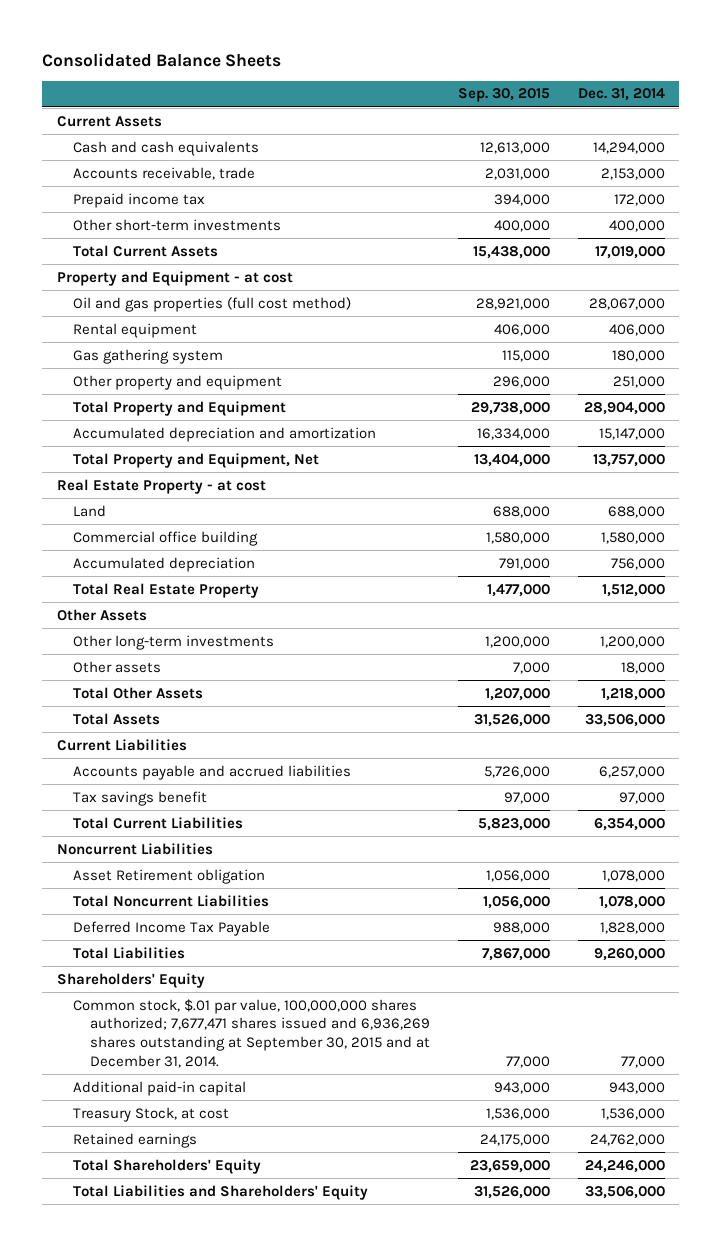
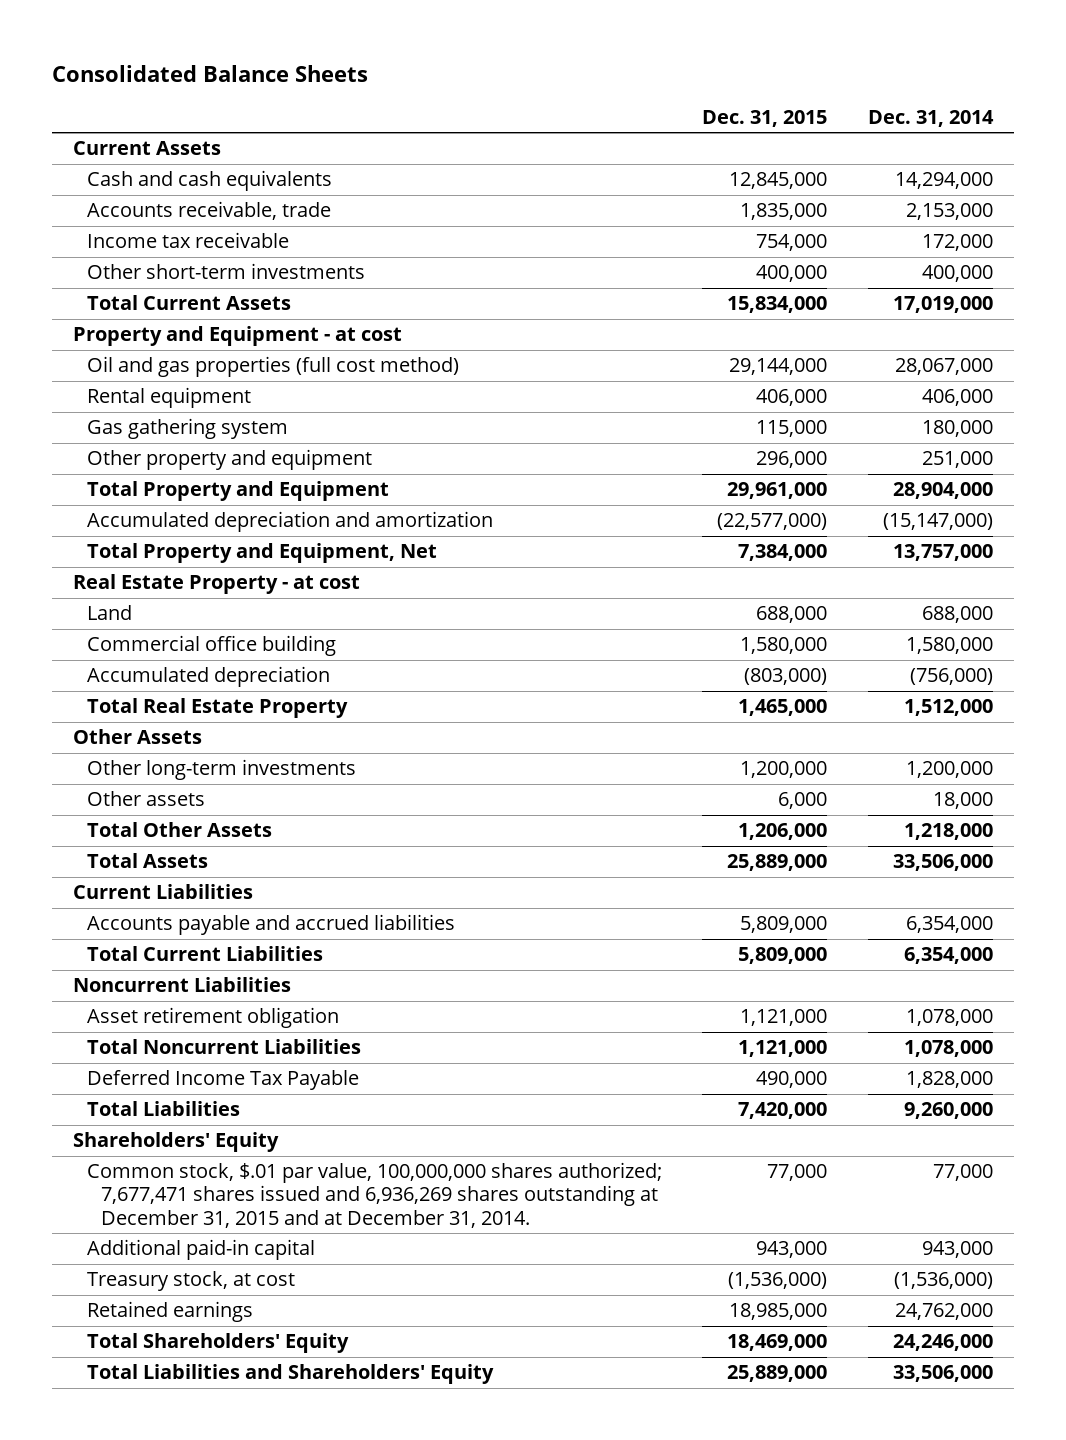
- | Sep. 30, 2015 | Dec. 31, 2014
+ | Dec. 31, 2015 | Dec. 31, 2014
- Prepaid income tax | 394,000 | 172,000
+ Income tax receivable | 754,000 | 172,000
- Accumulated depreciation and amortization | 16,334,000 | 15,147,000
+ Accumulated depreciation and amortization | (22,577,000) | (15,147,000)
- Accumulated depreciation | 791,000 | 756,000
+ Accumulated depreciation | (803,000) | (756,000)
- Accounts payable and accrued liabilities | 5,726,000 | 6,257,000
- Tax savings benefit | 97,000 | 97,000
+ Accounts payable and accrued liabilities | 5,809,000 | 6,354,000
- Asset Retirement obligation | 1,056,000 | 1,078,000
+ Asset retirement obligation | 1,121,000 | 1,078,000
- Common stock, $.01 par value, 100,000,000 shares authorized; 7,677,471 shares issued and 6,936,269 shares outstanding at September 30, 2015 and at December 31, 2014. | 77,000 | 77,000
+ Common stock, $.01 par value, 100,000,000 shares authorized; 7,677,471 shares issued and 6,936,269 shares outstanding at December 31, 2015 and at December 31, 2014. | 77,000 | 77,000
- Treasury Stock, at cost | 1,536,000 | 1,536,000
+ Treasury stock, at cost | (1,536,000) | (1,536,000)

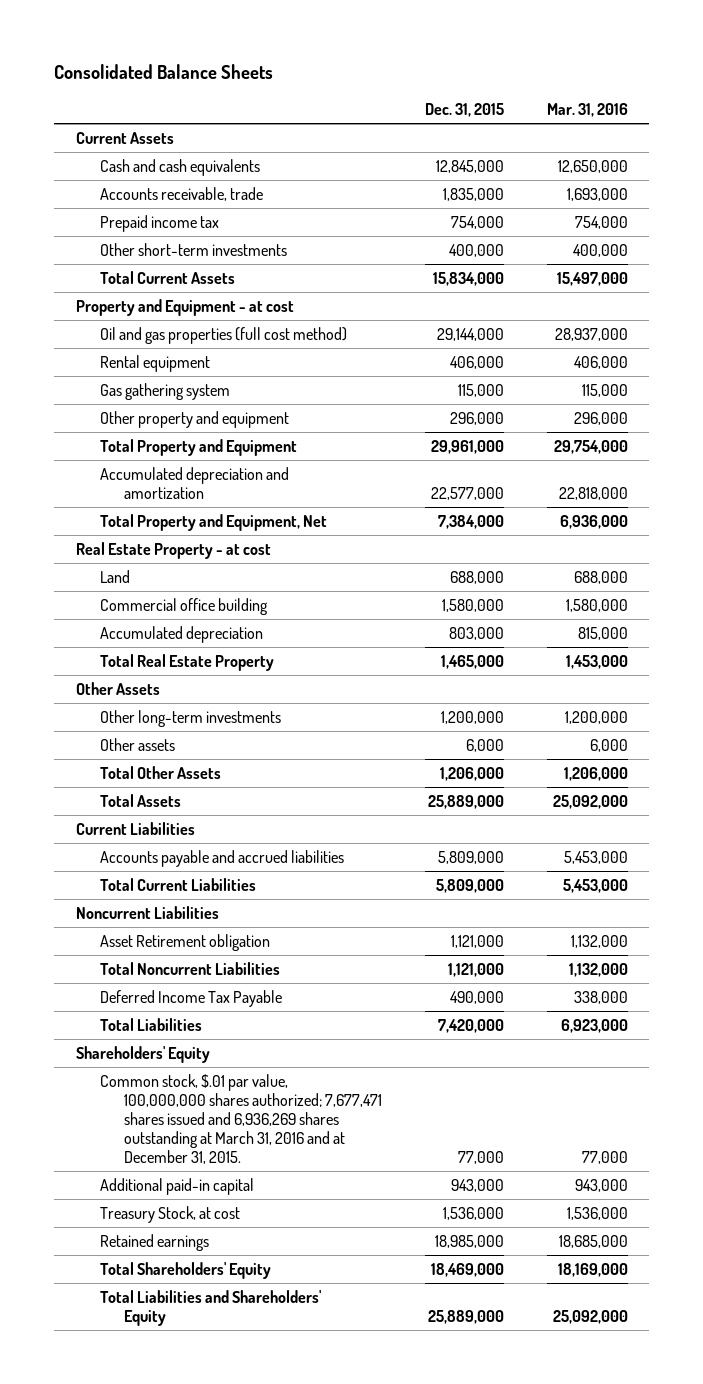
- | Dec. 31, 2015 | Dec. 31, 2014
+ | Dec. 31, 2015 | Mar. 31, 2016
- Income tax receivable | 754,000 | 172,000
+ Prepaid income tax | 754,000 | 754,000
- Accumulated depreciation and amortization | (22,577,000) | (15,147,000)
+ Accumulated depreciation and amortization | 22,577,000 | 22,818,000
- Accumulated depreciation | (803,000) | (756,000)
+ Accumulated depreciation | 803,000 | 815,000
- Asset retirement obligation | 1,121,000 | 1,078,000
+ Asset Retirement obligation | 1,121,000 | 1,132,000
- Common stock, $.01 par value, 100,000,000 shares authorized; 7,677,471 shares issued and 6,936,269 shares outstanding at December 31, 2015 and at December 31, 2014. | 77,000 | 77,000
+ Common stock, $.01 par value, 100,000,000 shares authorized; 7,677,471 shares issued and 6,936,269 shares outstanding at March 31, 2016 and at December 31, 2015. | 77,000 | 77,000
- Treasury stock, at cost | (1,536,000) | (1,536,000)
+ Treasury Stock, at cost | 1,536,000 | 1,536,000

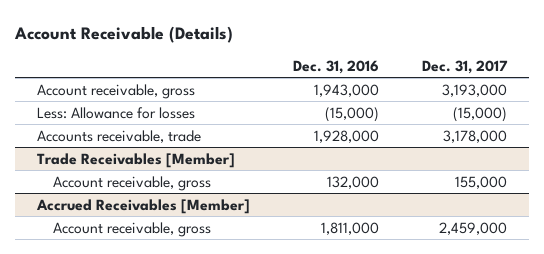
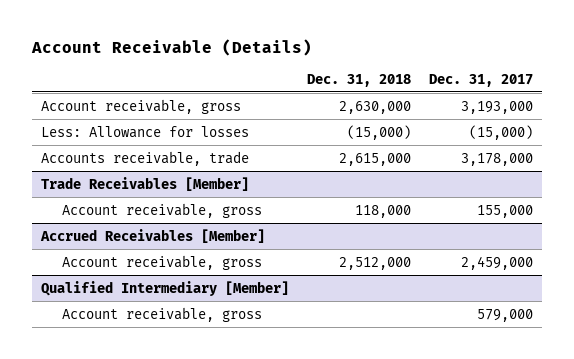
- | Dec. 31, 2016 | Dec. 31, 2017
+ | Dec. 31, 2018 | Dec. 31, 2017
+ Qualified Intermediary [Member]
+ Account receivable, gross | | 579,000

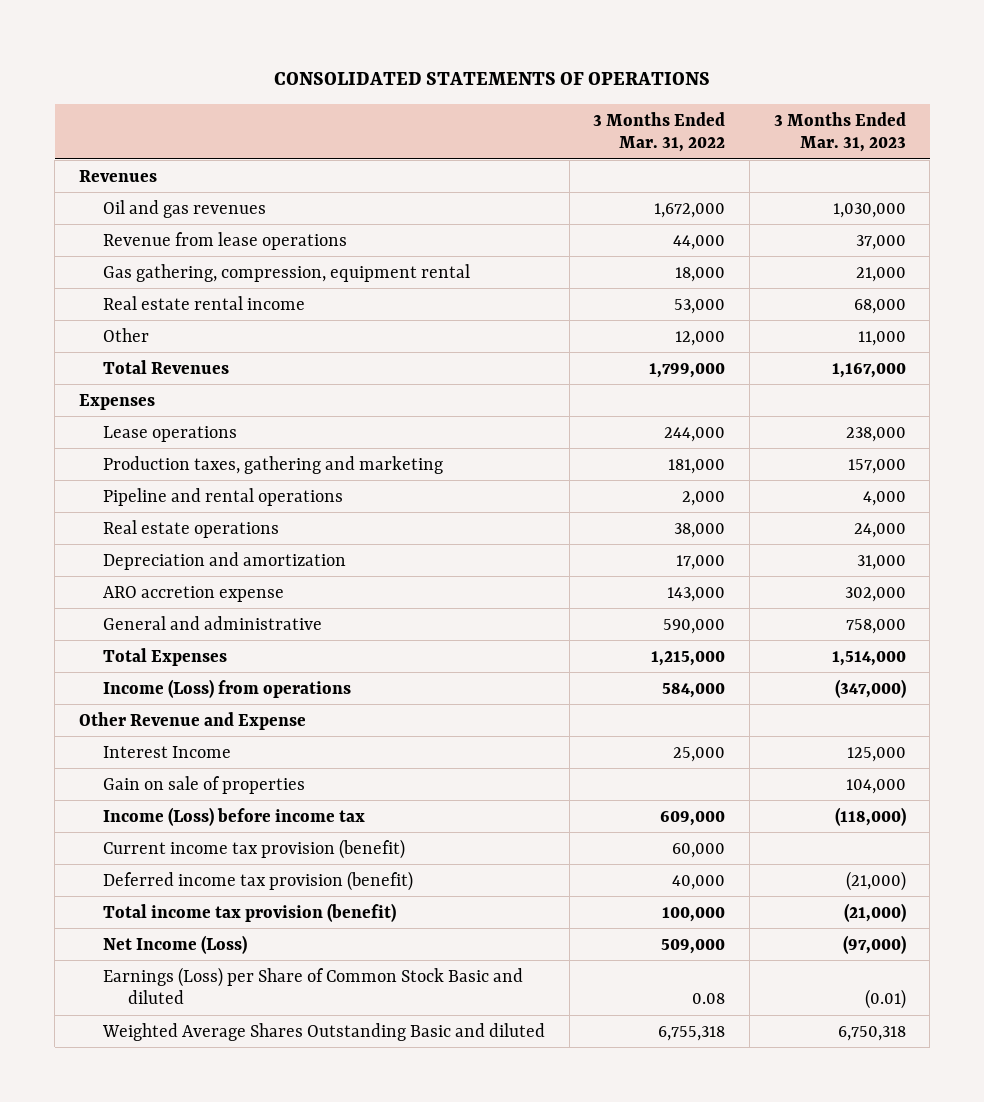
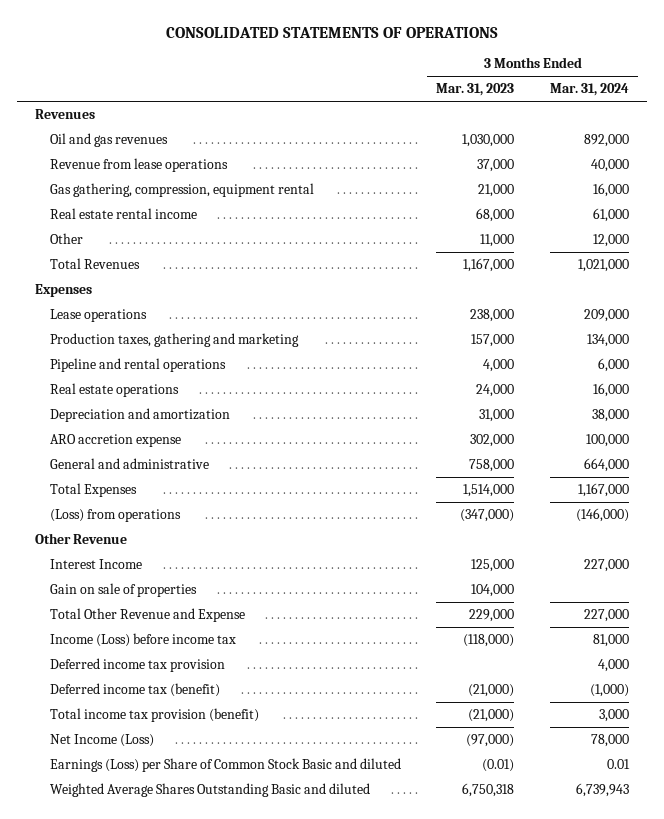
- | 3 Months Ended Mar. 31, 2022 | 3 Months Ended Mar. 31, 2023
+ | 3 Months Ended Mar. 31, 2023 | 3 Months Ended Mar. 31, 2024
- Income (Loss) from operations | 584,000 | (347,000)
- Other Revenue and Expense
+ (Loss) from operations | (347,000) | (146,000)
+ Other Revenue
+ Total Other Revenue and Expense | 229,000 | 227,000
- Current income tax provision (benefit) | 60,000 |
- Deferred income tax provision (benefit) | 40,000 | (21,000)
+ Deferred income tax provision | | 4,000
+ Deferred income tax (benefit) | (21,000) | (1,000)

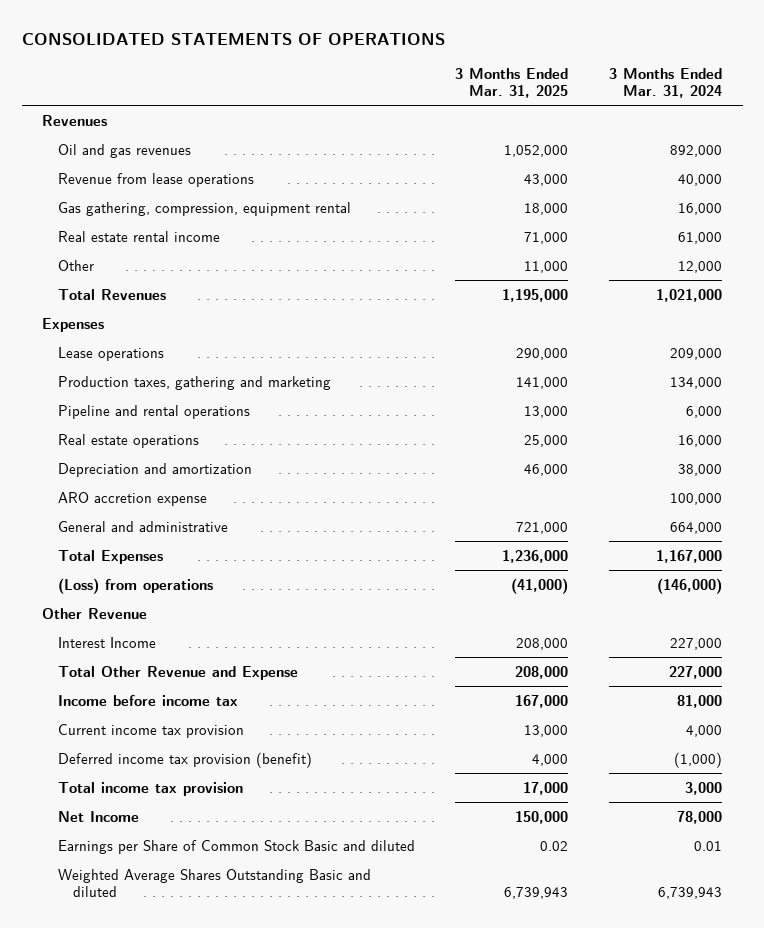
- | 3 Months Ended Mar. 31, 2023 | 3 Months Ended Mar. 31, 2024
+ | 3 Months Ended Mar. 31, 2025 | 3 Months Ended Mar. 31, 2024
- Gain on sale of properties | 104,000 |
- Income (Loss) before income tax | (118,000) | 81,000
- Deferred income tax provision | | 4,000
- Deferred income tax (benefit) | (21,000) | (1,000)
- Total income tax provision (benefit) | (21,000) | 3,000
- Net Income (Loss) | (97,000) | 78,000
- Earnings (Loss) per Share of Common Stock Basic and diluted | (0.01) | 0.01
+ Income before income tax | 167,000 | 81,000
+ Current income tax provision | 13,000 | 4,000
+ Deferred income tax provision (benefit) | 4,000 | (1,000)
+ Total income tax provision | 17,000 | 3,000
+ Net Income | 150,000 | 78,000
+ Earnings per Share of Common Stock Basic and diluted | 0.02 | 0.01

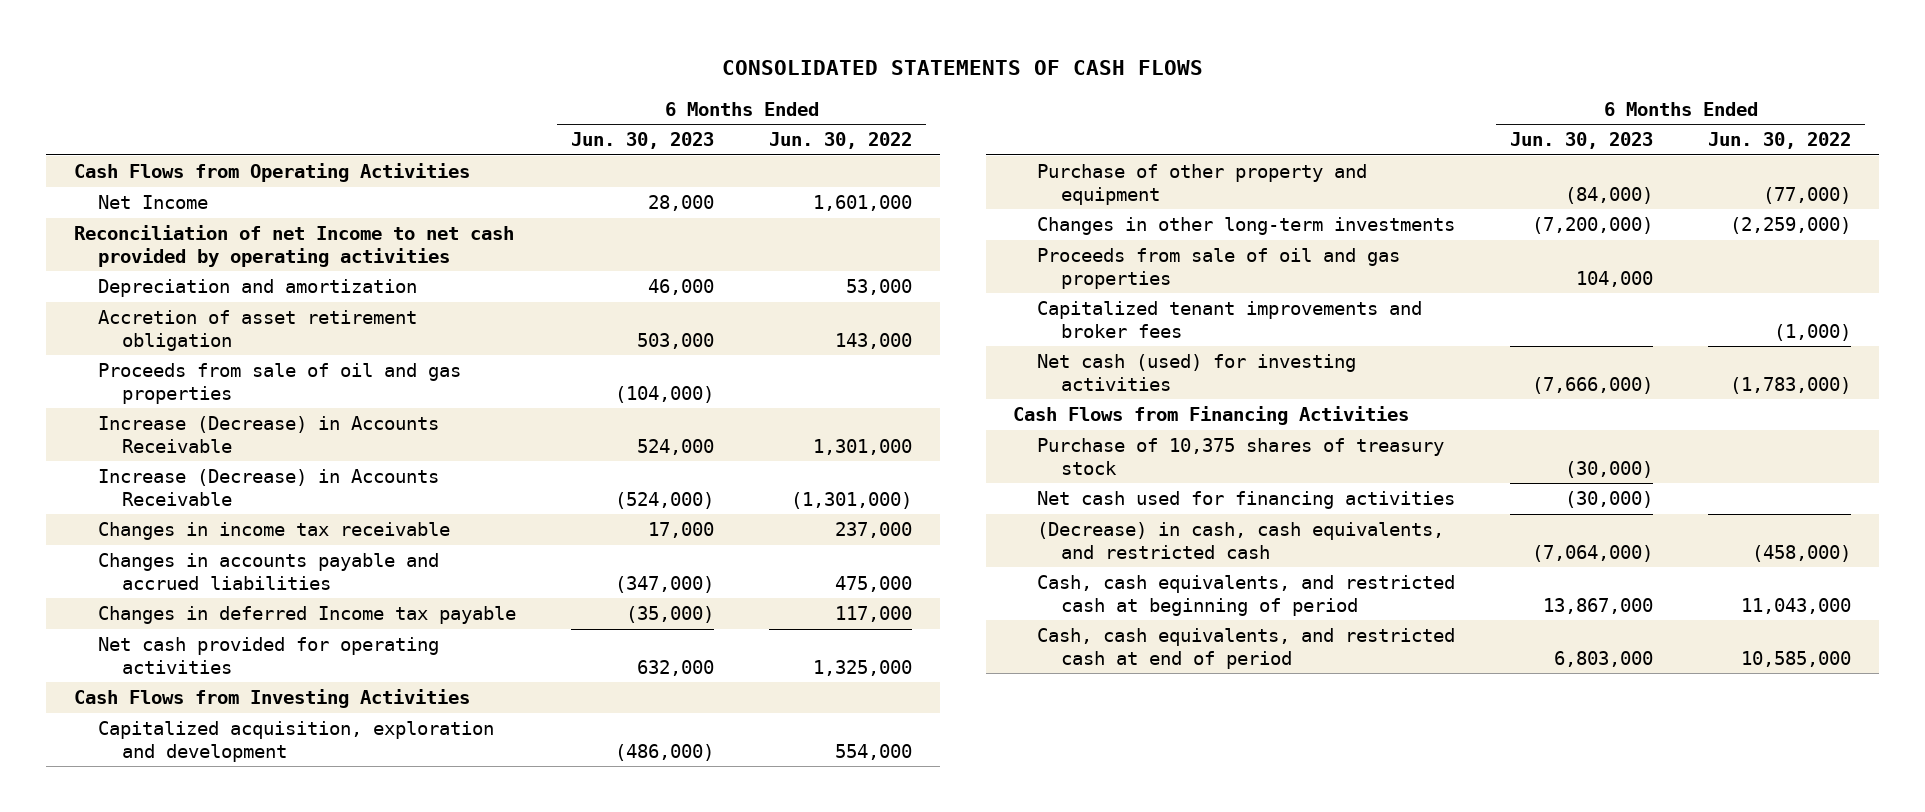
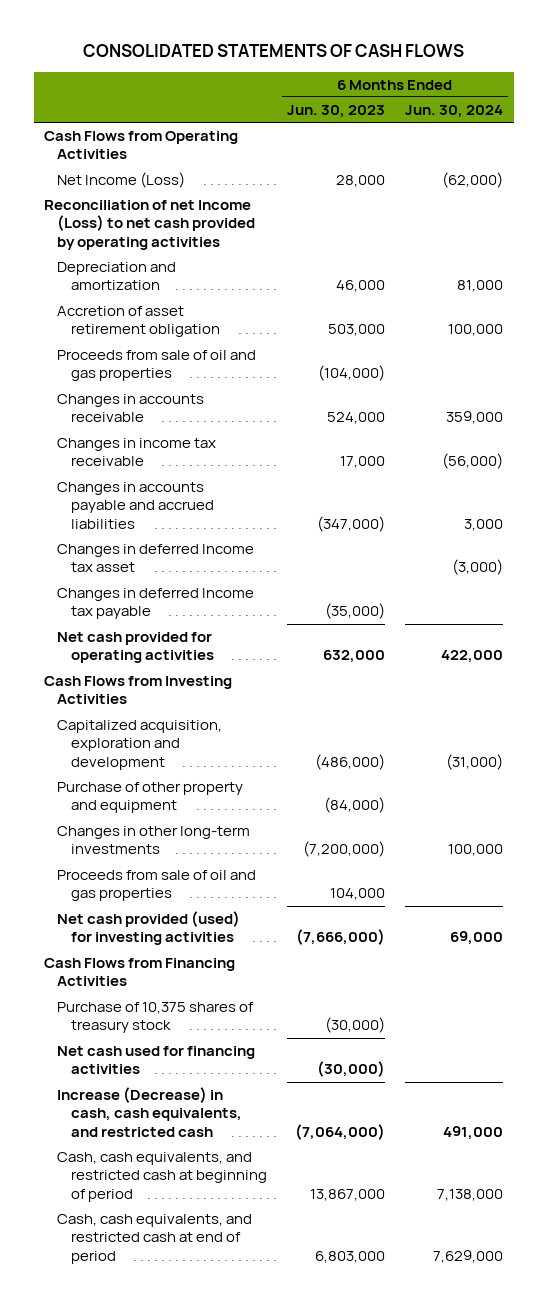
- | 6 Months Ended Jun. 30, 2023 | 6 Months Ended Jun. 30, 2022
+ | 6 Months Ended Jun. 30, 2023 | 6 Months Ended Jun. 30, 2024
- Net Income | 28,000 | 1,601,000
- Reconciliation of net Income to net cash provided by operating activities
+ Net Income (Loss) | 28,000 | (62,000)
+ Reconciliation of net Income (Loss) to net cash provided by operating activities
- Increase (Decrease) in Accounts Receivable | 524,000 | 1,301,000
- Increase (Decrease) in Accounts Receivable | (524,000) | (1,301,000)
+ Changes in accounts receivable | 524,000 | 359,000
+ Changes in deferred Income tax asset | | (3,000)
- Capitalized tenant improvements and broker fees | | (1,000)
- Net cash (used) for investing activities | (7,666,000) | (1,783,000)
+ Net cash provided (used) for investing activities | (7,666,000) | 69,000
- (Decrease) in cash, cash equivalents, and restricted cash | (7,064,000) | (458,000)
+ Increase (Decrease) in cash, cash equivalents, and restricted cash | (7,064,000) | 491,000

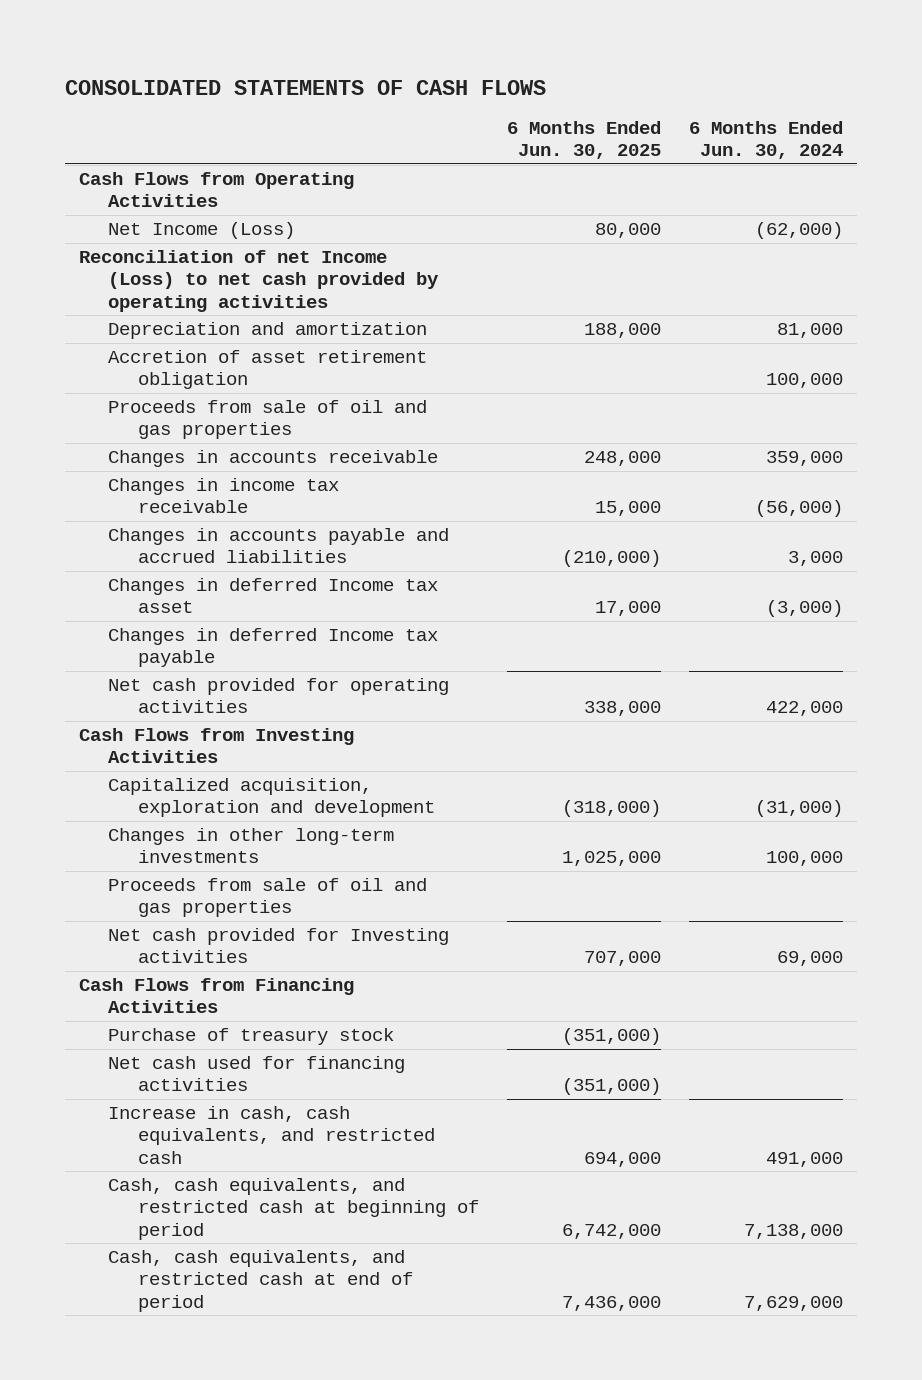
- | 6 Months Ended Jun. 30, 2023 | 6 Months Ended Jun. 30, 2024
+ | 6 Months Ended Jun. 30, 2025 | 6 Months Ended Jun. 30, 2024
- Purchase of other property and equipment | (84,000) |
- Net cash provided (used) for investing activities | (7,666,000) | 69,000
+ Net cash provided for Investing activities | 707,000 | 69,000
- Purchase of 10,375 shares of treasury stock | (30,000) |
+ Purchase of treasury stock | (351,000) |
- Increase (Decrease) in cash, cash equivalents, and restricted cash | (7,064,000) | 491,000
+ Increase in cash, cash equivalents, and restricted cash | 694,000 | 491,000

